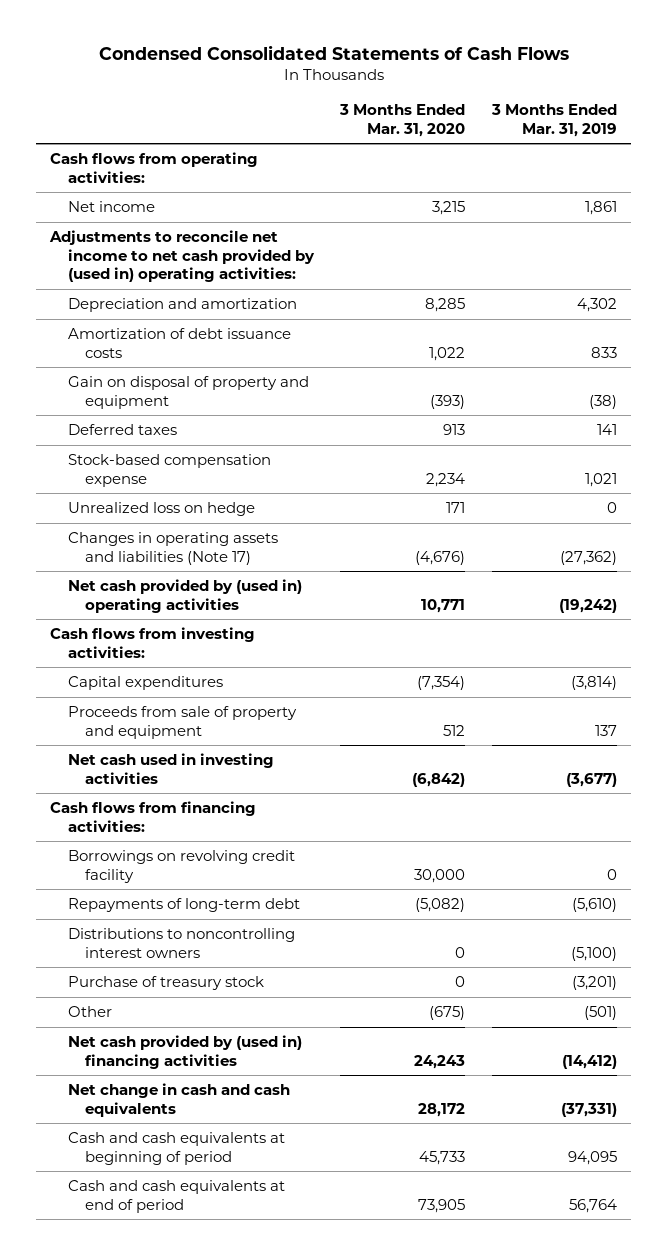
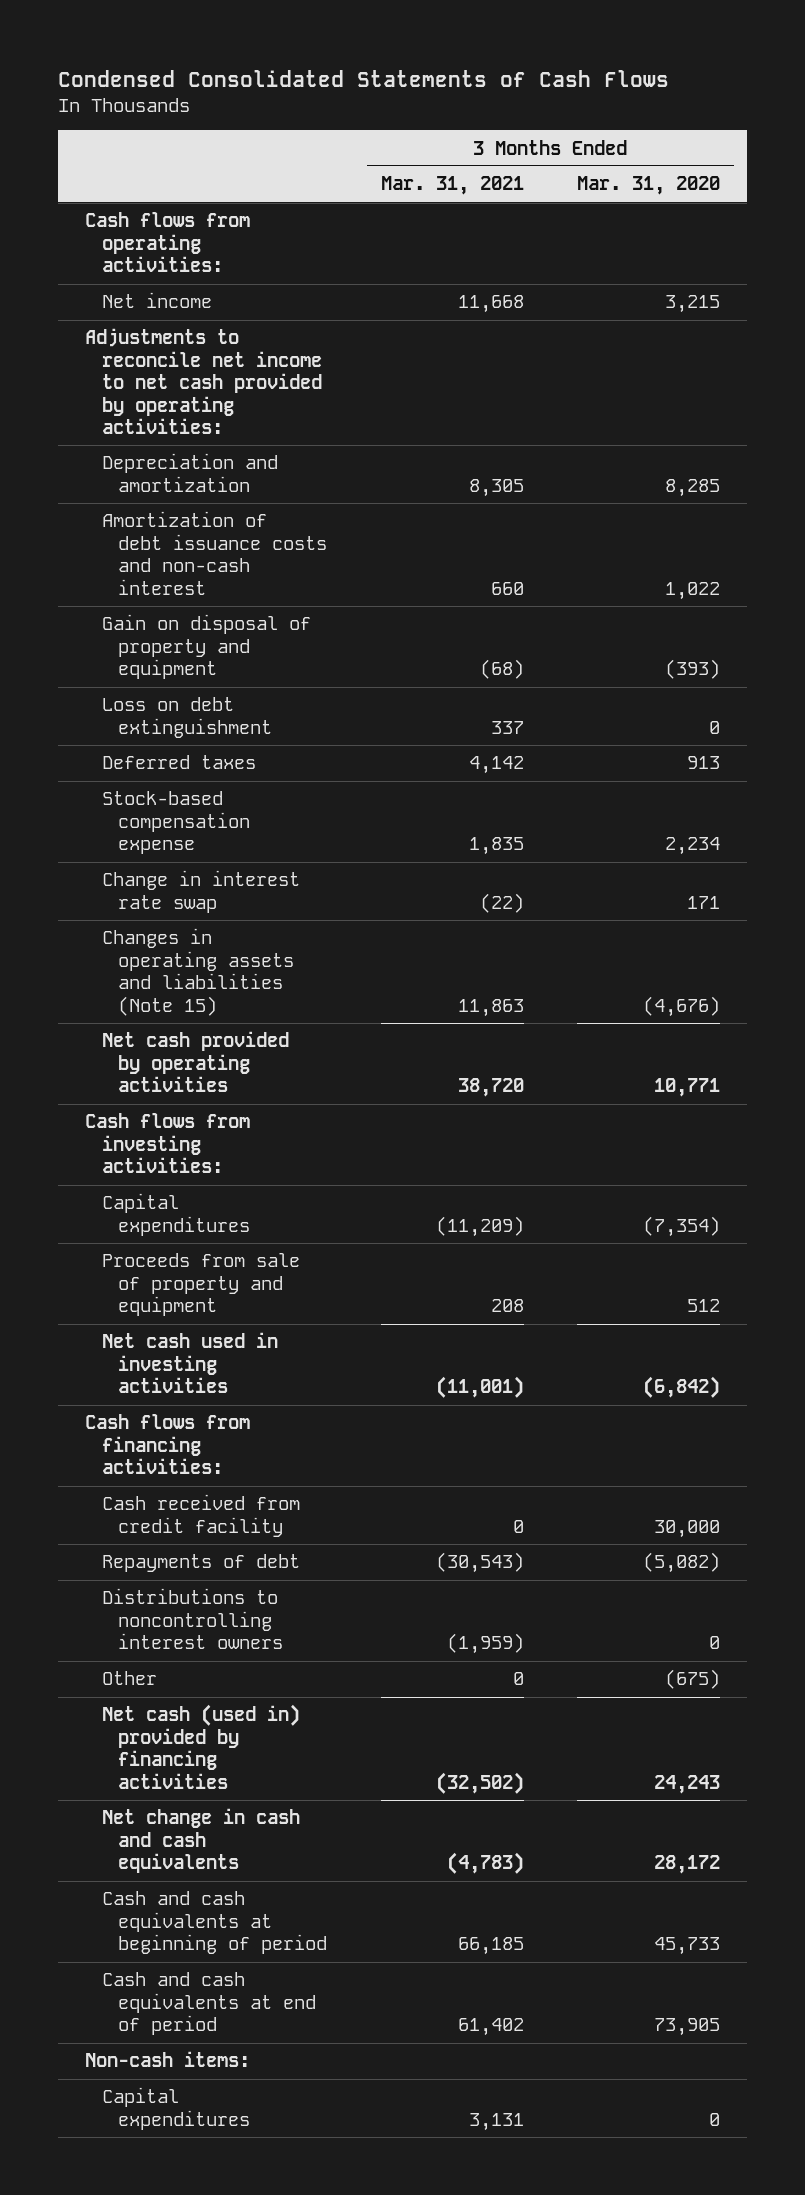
- | 3 Months Ended Mar. 31, 2020 | 3 Months Ended Mar. 31, 2019
+ | 3 Months Ended Mar. 31, 2021 | 3 Months Ended Mar. 31, 2020
- Adjustments to reconcile net income to net cash provided by (used in) operating activities:
+ Adjustments to reconcile net income to net cash provided by operating activities:
- Amortization of debt issuance costs | 1,022 | 833
+ Amortization of debt issuance costs and non-cash interest | 660 | 1,022
+ Loss on debt extinguishment | 337 | 0
- Unrealized loss on hedge | 171 | 0
- Changes in operating assets and liabilities (Note 17) | (4,676) | (27,362)
- Net cash provided by (used in) operating activities | 10,771 | (19,242)
+ Change in interest rate swap | (22) | 171
+ Changes in operating assets and liabilities (Note 15) | 11,863 | (4,676)
+ Net cash provided by operating activities | 38,720 | 10,771
- Borrowings on revolving credit facility | 30,000 | 0
- Repayments of long-term debt | (5,082) | (5,610)
+ Cash received from credit facility | 0 | 30,000
+ Repayments of debt | (30,543) | (5,082)
- Purchase of treasury stock | 0 | (3,201)
- Net cash provided by (used in) financing activities | 24,243 | (14,412)
+ Net cash (used in) provided by financing activities | (32,502) | 24,243
+ Non-cash items:
+ Capital expenditures | 3,131 | 0

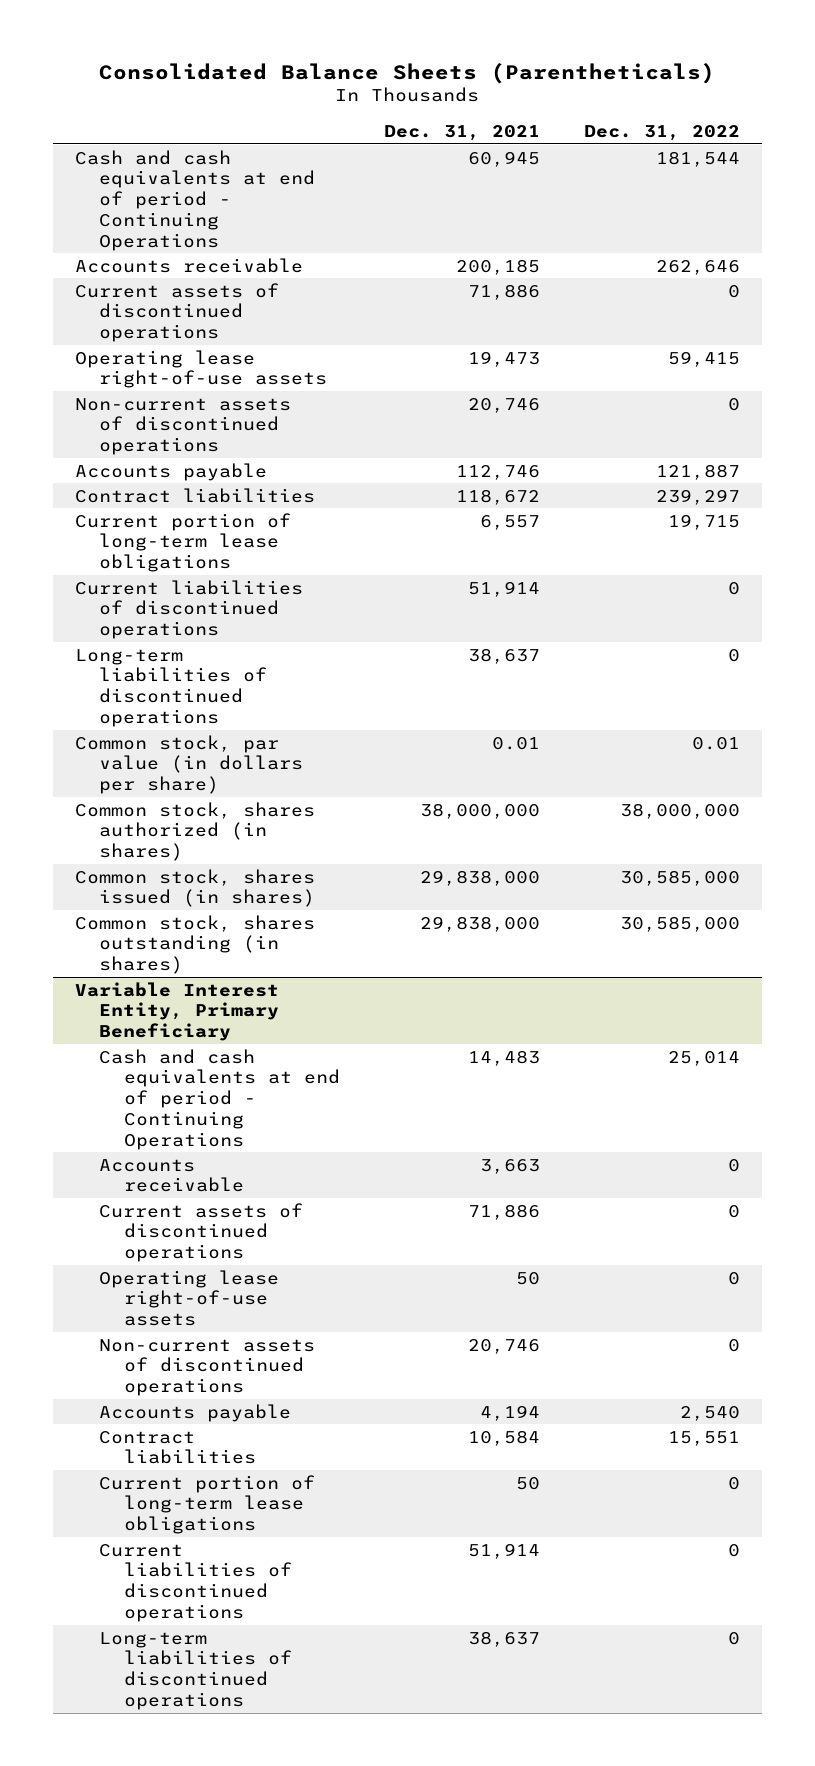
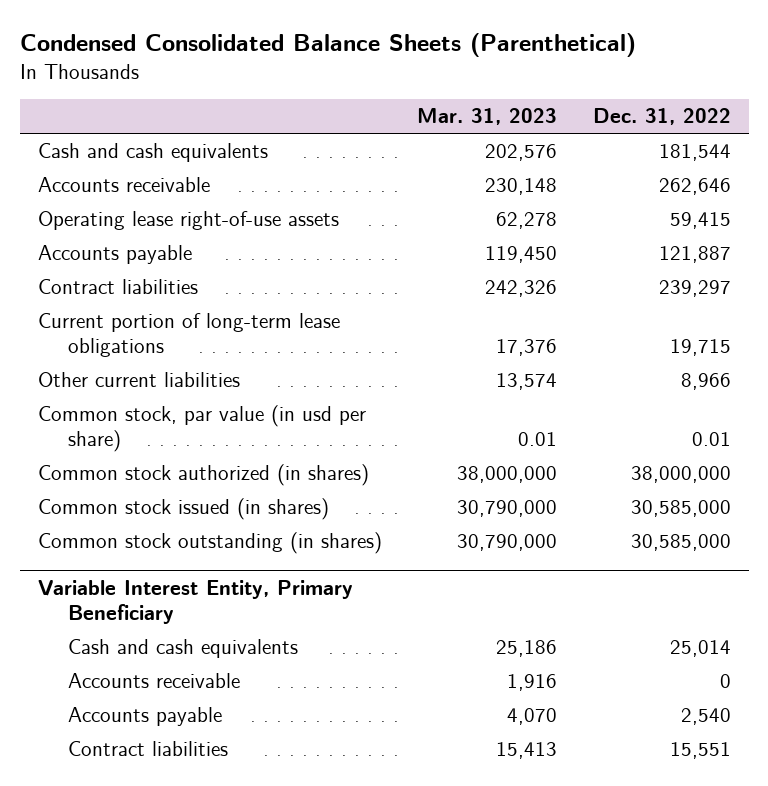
- Consolidated Balance Sheets (Parentheticals)
+ Condensed Consolidated Balance Sheets (Parenthetical)
- | Dec. 31, 2021 | Dec. 31, 2022
+ | Mar. 31, 2023 | Dec. 31, 2022
- Cash and cash equivalents at end of period - Continuing Operations | 60,945 | 181,544
+ Cash and cash equivalents | 202,576 | 181,544
- Current assets of discontinued operations | 71,886 | 0
- Non-current assets of discontinued operations | 20,746 | 0
- Current liabilities of discontinued operations | 51,914 | 0
- Long-term liabilities of discontinued operations | 38,637 | 0
- Common stock, par value (in dollars per share) | 0.01 | 0.01
- Common stock, shares authorized (in shares) | 38,000,000 | 38,000,000
- Common stock, shares issued (in shares) | 29,838,000 | 30,585,000
- Common stock, shares outstanding (in shares) | 29,838,000 | 30,585,000
+ Other current liabilities | 13,574 | 8,966
+ Common stock, par value (in usd per share) | 0.01 | 0.01
+ Common stock authorized (in shares) | 38,000,000 | 38,000,000
+ Common stock issued (in shares) | 30,790,000 | 30,585,000
+ Common stock outstanding (in shares) | 30,790,000 | 30,585,000
@ Variable Interest Entity, Primary Beneficiary
- Cash and cash equivalents at end of period - Continuing Operations | 14,483 | 25,014
+ Cash and cash equivalents | 25,186 | 25,014
- Current assets of discontinued operations | 71,886 | 0
- Operating lease right-of-use assets | 50 | 0
- Non-current assets of discontinued operations | 20,746 | 0
- Current portion of long-term lease obligations | 50 | 0
- Current liabilities of discontinued operations | 51,914 | 0
- Long-term liabilities of discontinued operations | 38,637 | 0

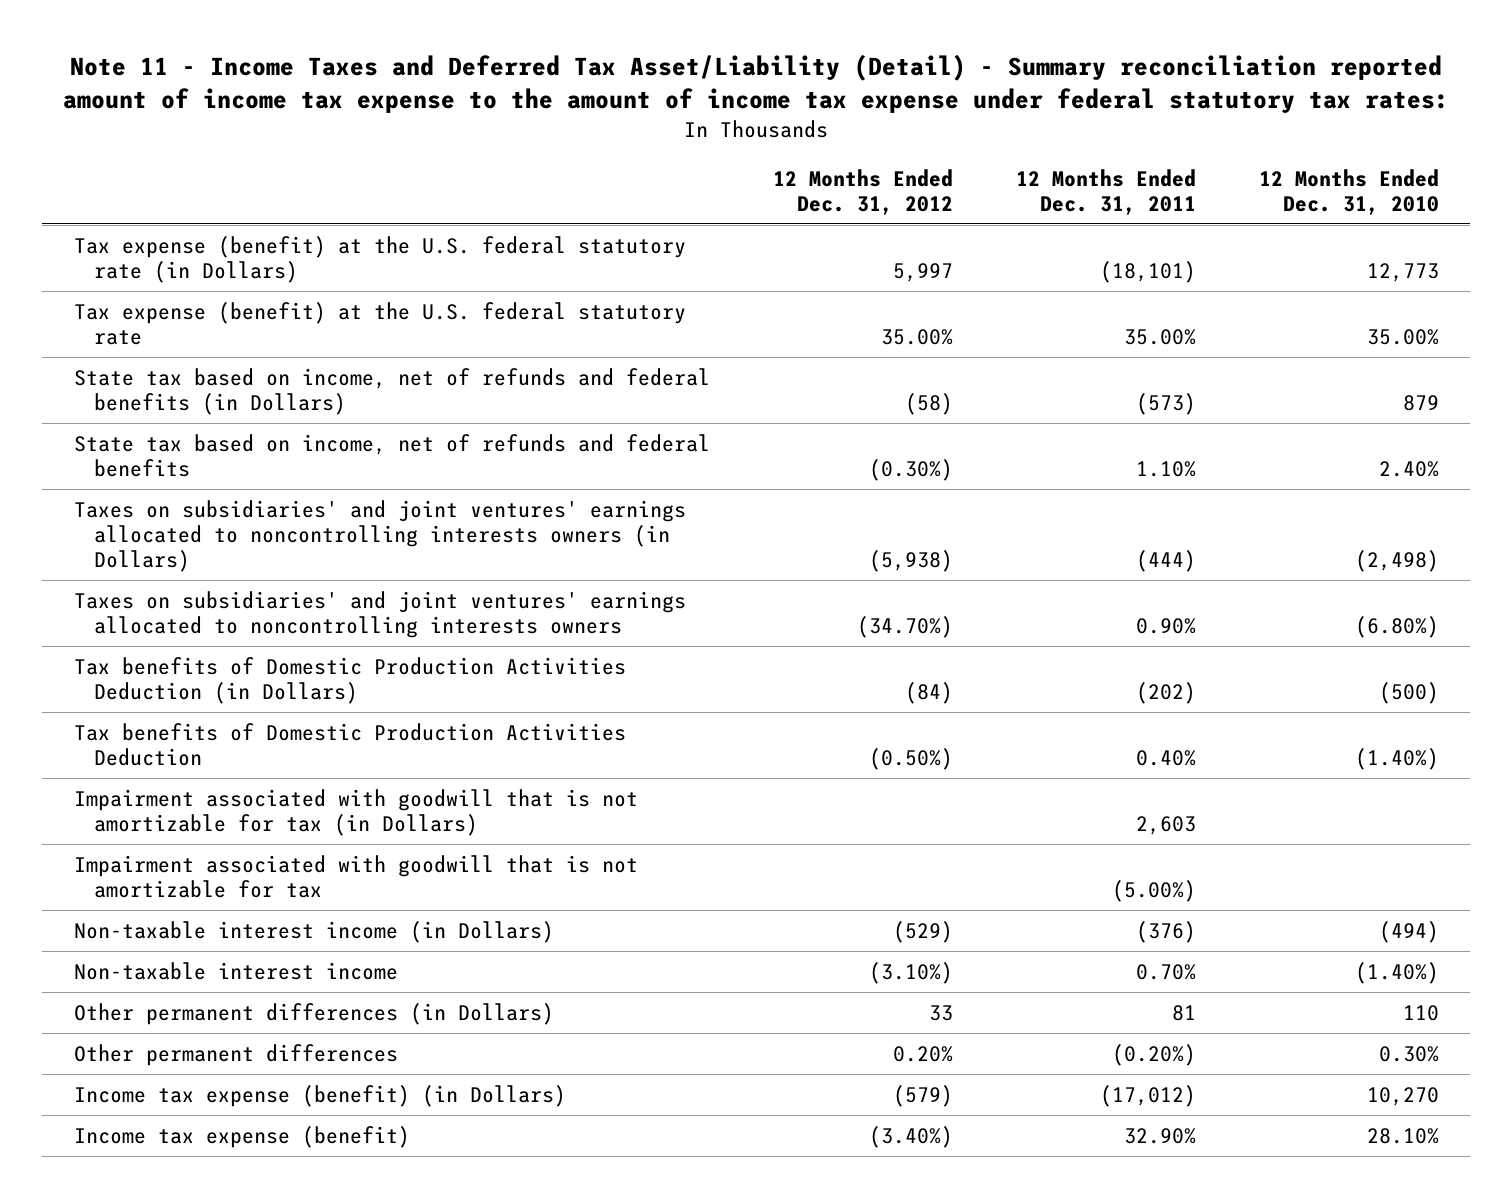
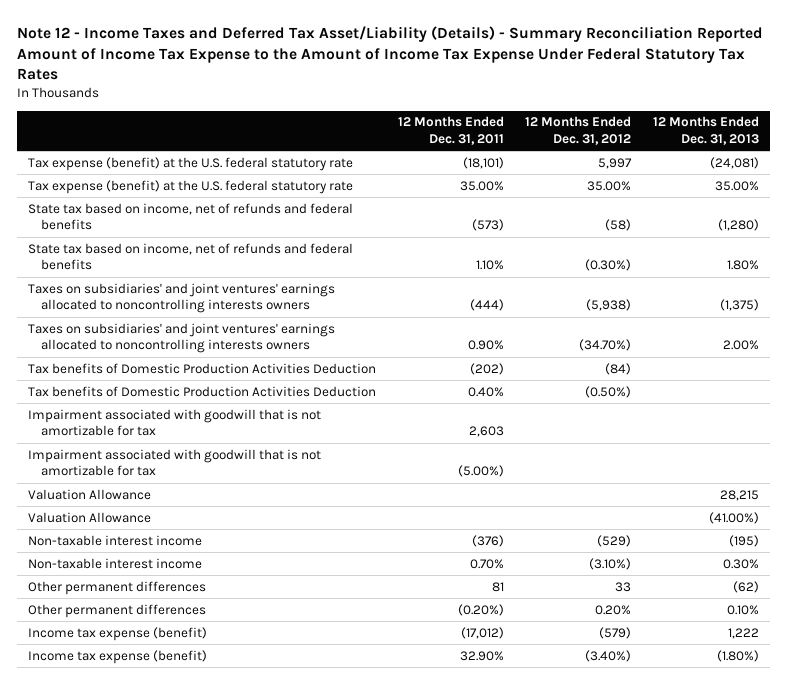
- Note 11 - Income Taxes and Deferred Tax Asset/Liability (Detail) - Summary reconciliation reported amount of income tax expense to the amount of income tax expense under federal statutory tax rates:
+ Note 12 - Income Taxes and Deferred Tax Asset/Liability (Details) - Summary Reconciliation Reported Amount of Income Tax Expense to the Amount of Income Tax Expense Under Federal Statutory Tax Rates
- | 12 Months Ended Dec. 31, 2012 | 12 Months Ended Dec. 31, 2011 | 12 Months Ended Dec. 31, 2010
+ | 12 Months Ended Dec. 31, 2011 | 12 Months Ended Dec. 31, 2012 | 12 Months Ended Dec. 31, 2013
- Tax expense (benefit) at the U.S. federal statutory rate (in Dollars) | 5,997 | (18,101) | 12,773
+ Tax expense (benefit) at the U.S. federal statutory rate | (18,101) | 5,997 | (24,081)
- State tax based on income, net of refunds and federal benefits (in Dollars) | (58) | (573) | 879
+ State tax based on income, net of refunds and federal benefits | (573) | (58) | (1,280)
- Taxes on subsidiaries' and joint ventures' earnings allocated to noncontrolling interests owners (in Dollars) | (5,938) | (444) | (2,498)
+ Taxes on subsidiaries' and joint ventures' earnings allocated to noncontrolling interests owners | (444) | (5,938) | (1,375)
- Tax benefits of Domestic Production Activities Deduction (in Dollars) | (84) | (202) | (500)
+ Tax benefits of Domestic Production Activities Deduction | (202) | (84) |
- Impairment associated with goodwill that is not amortizable for tax (in Dollars) | | 2,603 |
+ Impairment associated with goodwill that is not amortizable for tax | 2,603 | |
- Non-taxable interest income (in Dollars) | (529) | (376) | (494)
+ Valuation Allowance | | | 28,215
+ Valuation Allowance | | | (41.00%)
+ Non-taxable interest income | (376) | (529) | (195)
- Other permanent differences (in Dollars) | 33 | 81 | 110
+ Other permanent differences | 81 | 33 | (62)
- Income tax expense (benefit) (in Dollars) | (579) | (17,012) | 10,270
+ Income tax expense (benefit) | (17,012) | (579) | 1,222

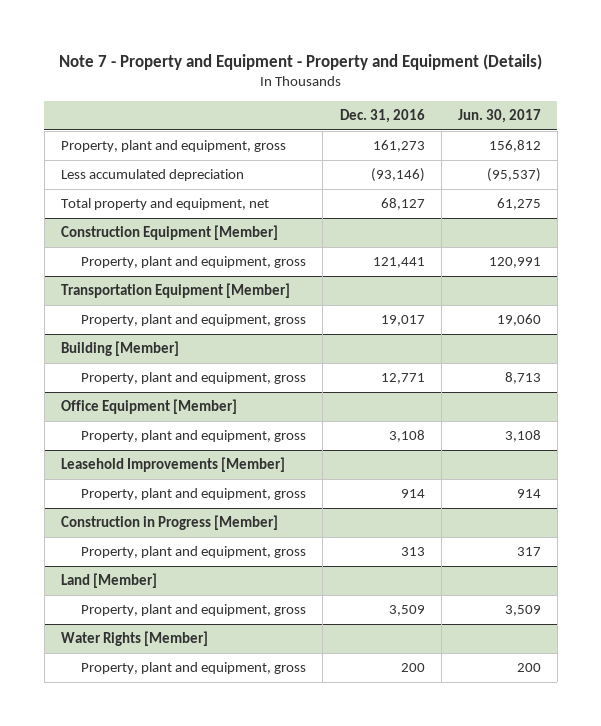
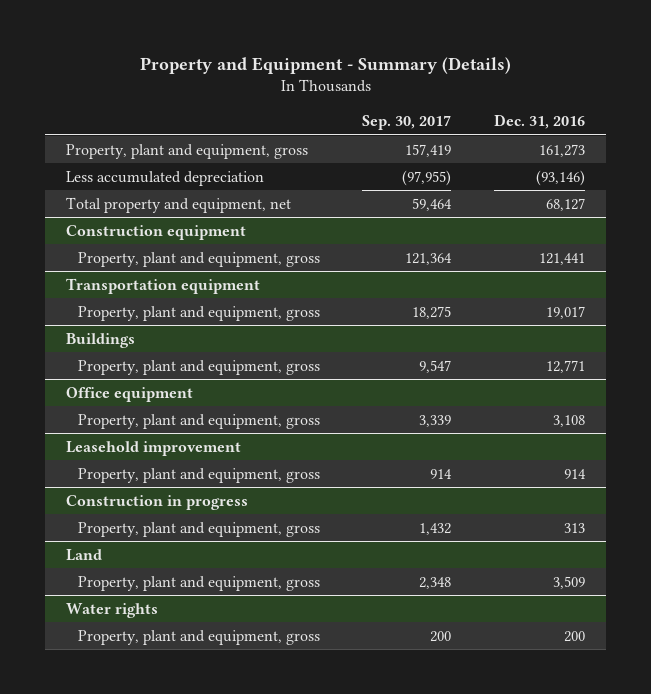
- Note 7 - Property and Equipment - Property and Equipment (Details)
+ Property and Equipment - Summary (Details)
- | Dec. 31, 2016 | Jun. 30, 2017
+ | Sep. 30, 2017 | Dec. 31, 2016
- Construction Equipment [Member]
+ Construction equipment
- Transportation Equipment [Member]
+ Transportation equipment
- Building [Member]
+ Buildings
- Office Equipment [Member]
+ Office equipment
- Leasehold Improvements [Member]
+ Leasehold improvement
- Construction in Progress [Member]
+ Construction in progress
- Land [Member]
+ Land
- Water Rights [Member]
+ Water rights

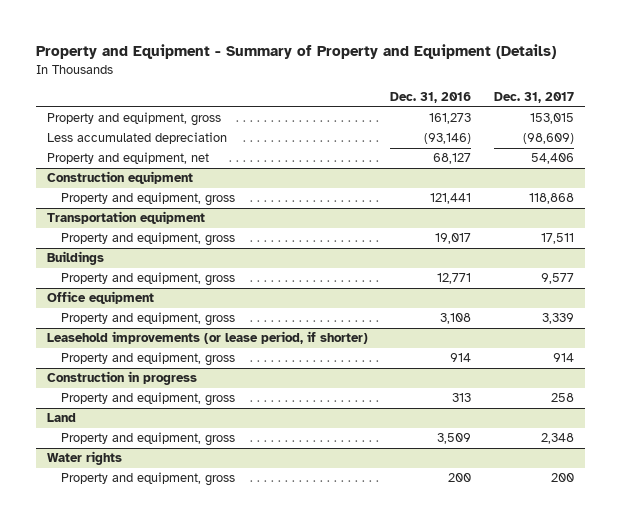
- Property and Equipment - Summary (Details)
+ Property and Equipment - Summary of Property and Equipment (Details)
- | Sep. 30, 2017 | Dec. 31, 2016
+ | Dec. 31, 2016 | Dec. 31, 2017
- Property, plant and equipment, gross | 157,419 | 161,273
+ Property and equipment, gross | 161,273 | 153,015
- Total property and equipment, net | 59,464 | 68,127
+ Property and equipment, net | 68,127 | 54,406
@ Construction equipment
- Property, plant and equipment, gross | 121,364 | 121,441
+ Property and equipment, gross | 121,441 | 118,868
@ Transportation equipment
- Property, plant and equipment, gross | 18,275 | 19,017
+ Property and equipment, gross | 19,017 | 17,511
@ Buildings
- Property, plant and equipment, gross | 9,547 | 12,771
+ Property and equipment, gross | 12,771 | 9,577
@ Office equipment
- Property, plant and equipment, gross | 3,339 | 3,108
- Leasehold improvement
- Property, plant and equipment, gross | 914 | 914
@ Office equipment
+ Property and equipment, gross | 3,108 | 3,339
+ Leasehold improvements (or lease period, if shorter)
+ Property and equipment, gross | 914 | 914
@ Construction in progress
- Property, plant and equipment, gross | 1,432 | 313
+ Property and equipment, gross | 313 | 258
@ Land
- Property, plant and equipment, gross | 2,348 | 3,509
+ Property and equipment, gross | 3,509 | 2,348
@ Water rights
- Property, plant and equipment, gross | 200 | 200
+ Property and equipment, gross | 200 | 200

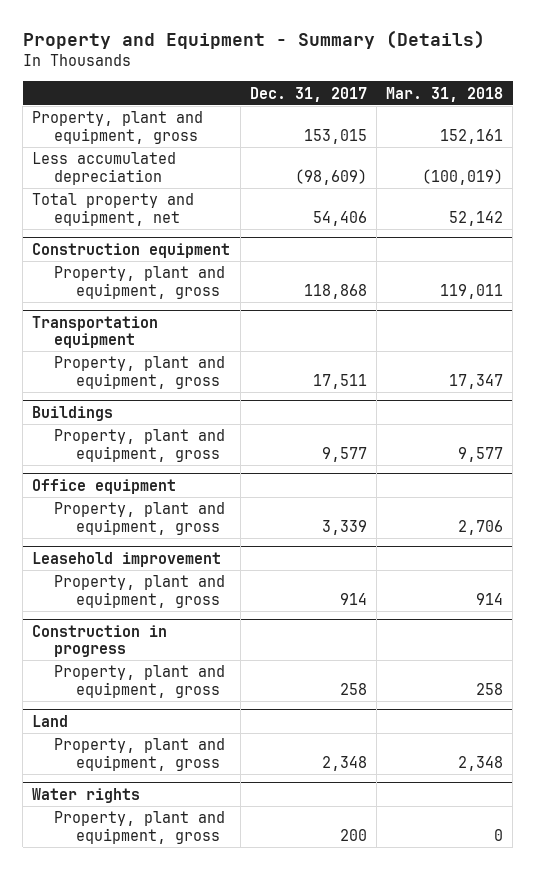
- Property and Equipment - Summary of Property and Equipment (Details)
+ Property and Equipment - Summary (Details)
- | Dec. 31, 2016 | Dec. 31, 2017
+ | Dec. 31, 2017 | Mar. 31, 2018
- Property and equipment, gross | 161,273 | 153,015
+ Property, plant and equipment, gross | 153,015 | 152,161
- Property and equipment, net | 68,127 | 54,406
+ Total property and equipment, net | 54,406 | 52,142
@ Construction equipment
- Property and equipment, gross | 121,441 | 118,868
+ Property, plant and equipment, gross | 118,868 | 119,011
@ Transportation equipment
- Property and equipment, gross | 19,017 | 17,511
+ Property, plant and equipment, gross | 17,511 | 17,347
@ Buildings
- Property and equipment, gross | 12,771 | 9,577
+ Property, plant and equipment, gross | 9,577 | 9,577
@ Office equipment
- Property and equipment, gross | 3,108 | 3,339
- Leasehold improvements (or lease period, if shorter)
- Property and equipment, gross | 914 | 914
@ Office equipment
+ Property, plant and equipment, gross | 3,339 | 2,706
+ Leasehold improvement
+ Property, plant and equipment, gross | 914 | 914
@ Construction in progress
- Property and equipment, gross | 313 | 258
+ Property, plant and equipment, gross | 258 | 258
@ Land
- Property and equipment, gross | 3,509 | 2,348
+ Property, plant and equipment, gross | 2,348 | 2,348
@ Water rights
- Property and equipment, gross | 200 | 200
+ Property, plant and equipment, gross | 200 | 0

